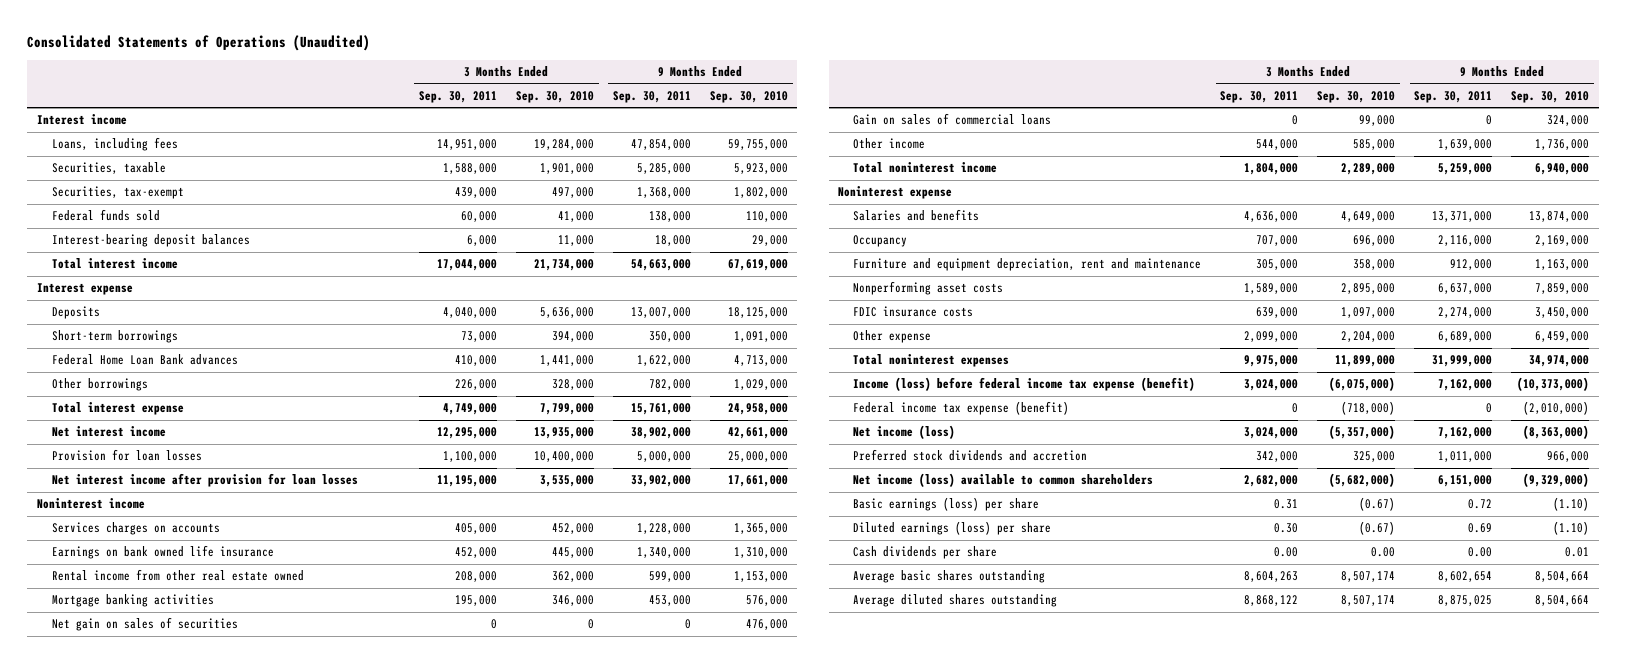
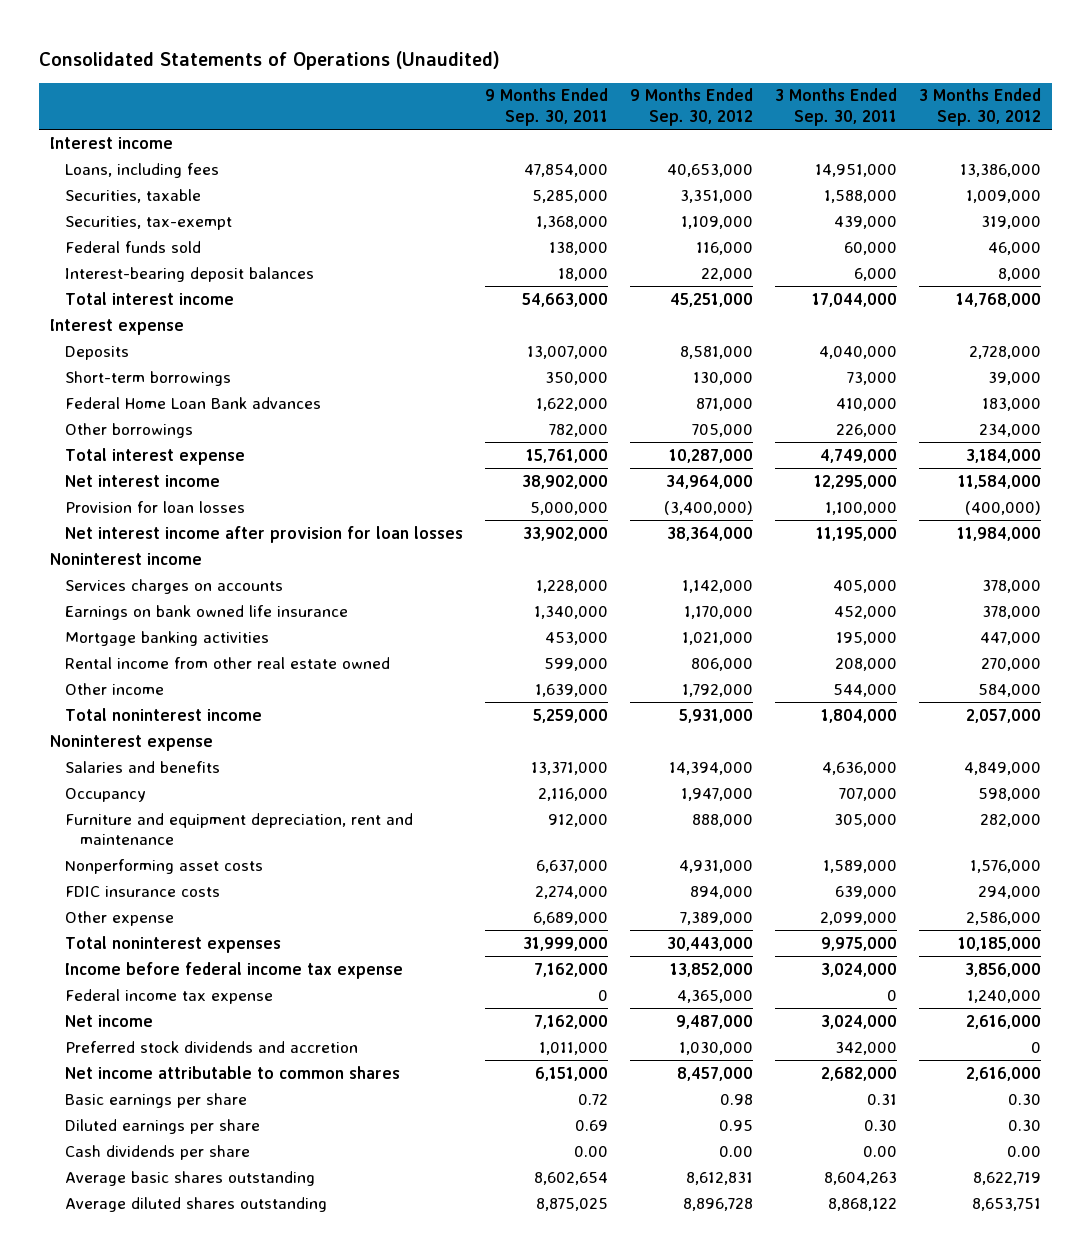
- | 3 Months Ended Sep. 30, 2011 | 3 Months Ended Sep. 30, 2010 | 9 Months Ended Sep. 30, 2011 | 9 Months Ended Sep. 30, 2010
+ | 9 Months Ended Sep. 30, 2011 | 9 Months Ended Sep. 30, 2012 | 3 Months Ended Sep. 30, 2011 | 3 Months Ended Sep. 30, 2012
- Net gain on sales of securities | 0 | 0 | 0 | 476,000
- Gain on sales of commercial loans | 0 | 99,000 | 0 | 324,000
moved down: Rental income from other real estate owned | 599,000 | 806,000 | 208,000 | 270,000
- Income (loss) before federal income tax expense (benefit) | 3,024,000 | (6,075,000) | 7,162,000 | (10,373,000)
- Federal income tax expense (benefit) | 0 | (718,000) | 0 | (2,010,000)
- Net income (loss) | 3,024,000 | (5,357,000) | 7,162,000 | (8,363,000)
+ Income before federal income tax expense | 7,162,000 | 13,852,000 | 3,024,000 | 3,856,000
+ Federal income tax expense | 0 | 4,365,000 | 0 | 1,240,000
+ Net income | 7,162,000 | 9,487,000 | 3,024,000 | 2,616,000
- Net income (loss) available to common shareholders | 2,682,000 | (5,682,000) | 6,151,000 | (9,329,000)
- Basic earnings (loss) per share | 0.31 | (0.67) | 0.72 | (1.10)
- Diluted earnings (loss) per share | 0.30 | (0.67) | 0.69 | (1.10)
+ Net income attributable to common shares | 6,151,000 | 8,457,000 | 2,682,000 | 2,616,000
+ Basic earnings per share | 0.72 | 0.98 | 0.31 | 0.30
+ Diluted earnings per share | 0.69 | 0.95 | 0.30 | 0.30

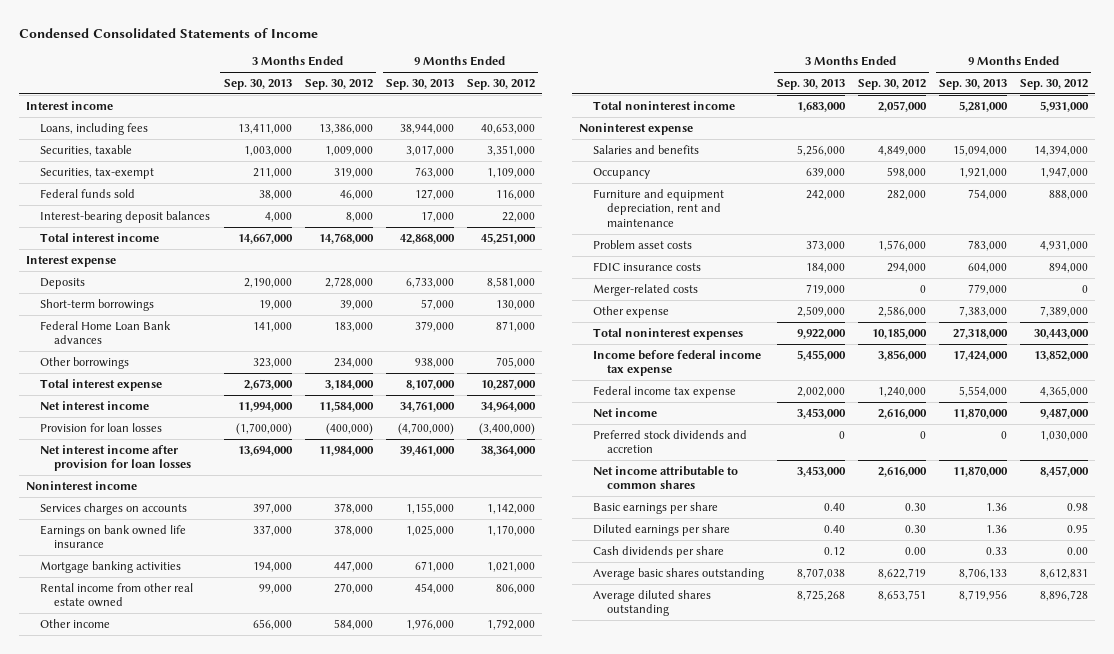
- Consolidated Statements of Operations (Unaudited)
+ Condensed Consolidated Statements of Income
- | 9 Months Ended Sep. 30, 2011 | 9 Months Ended Sep. 30, 2012 | 3 Months Ended Sep. 30, 2011 | 3 Months Ended Sep. 30, 2012
+ | 3 Months Ended Sep. 30, 2013 | 3 Months Ended Sep. 30, 2012 | 9 Months Ended Sep. 30, 2013 | 9 Months Ended Sep. 30, 2012
- Nonperforming asset costs | 6,637,000 | 4,931,000 | 1,589,000 | 1,576,000
+ Problem asset costs | 373,000 | 1,576,000 | 783,000 | 4,931,000
+ Merger-related costs | 719,000 | 0 | 779,000 | 0

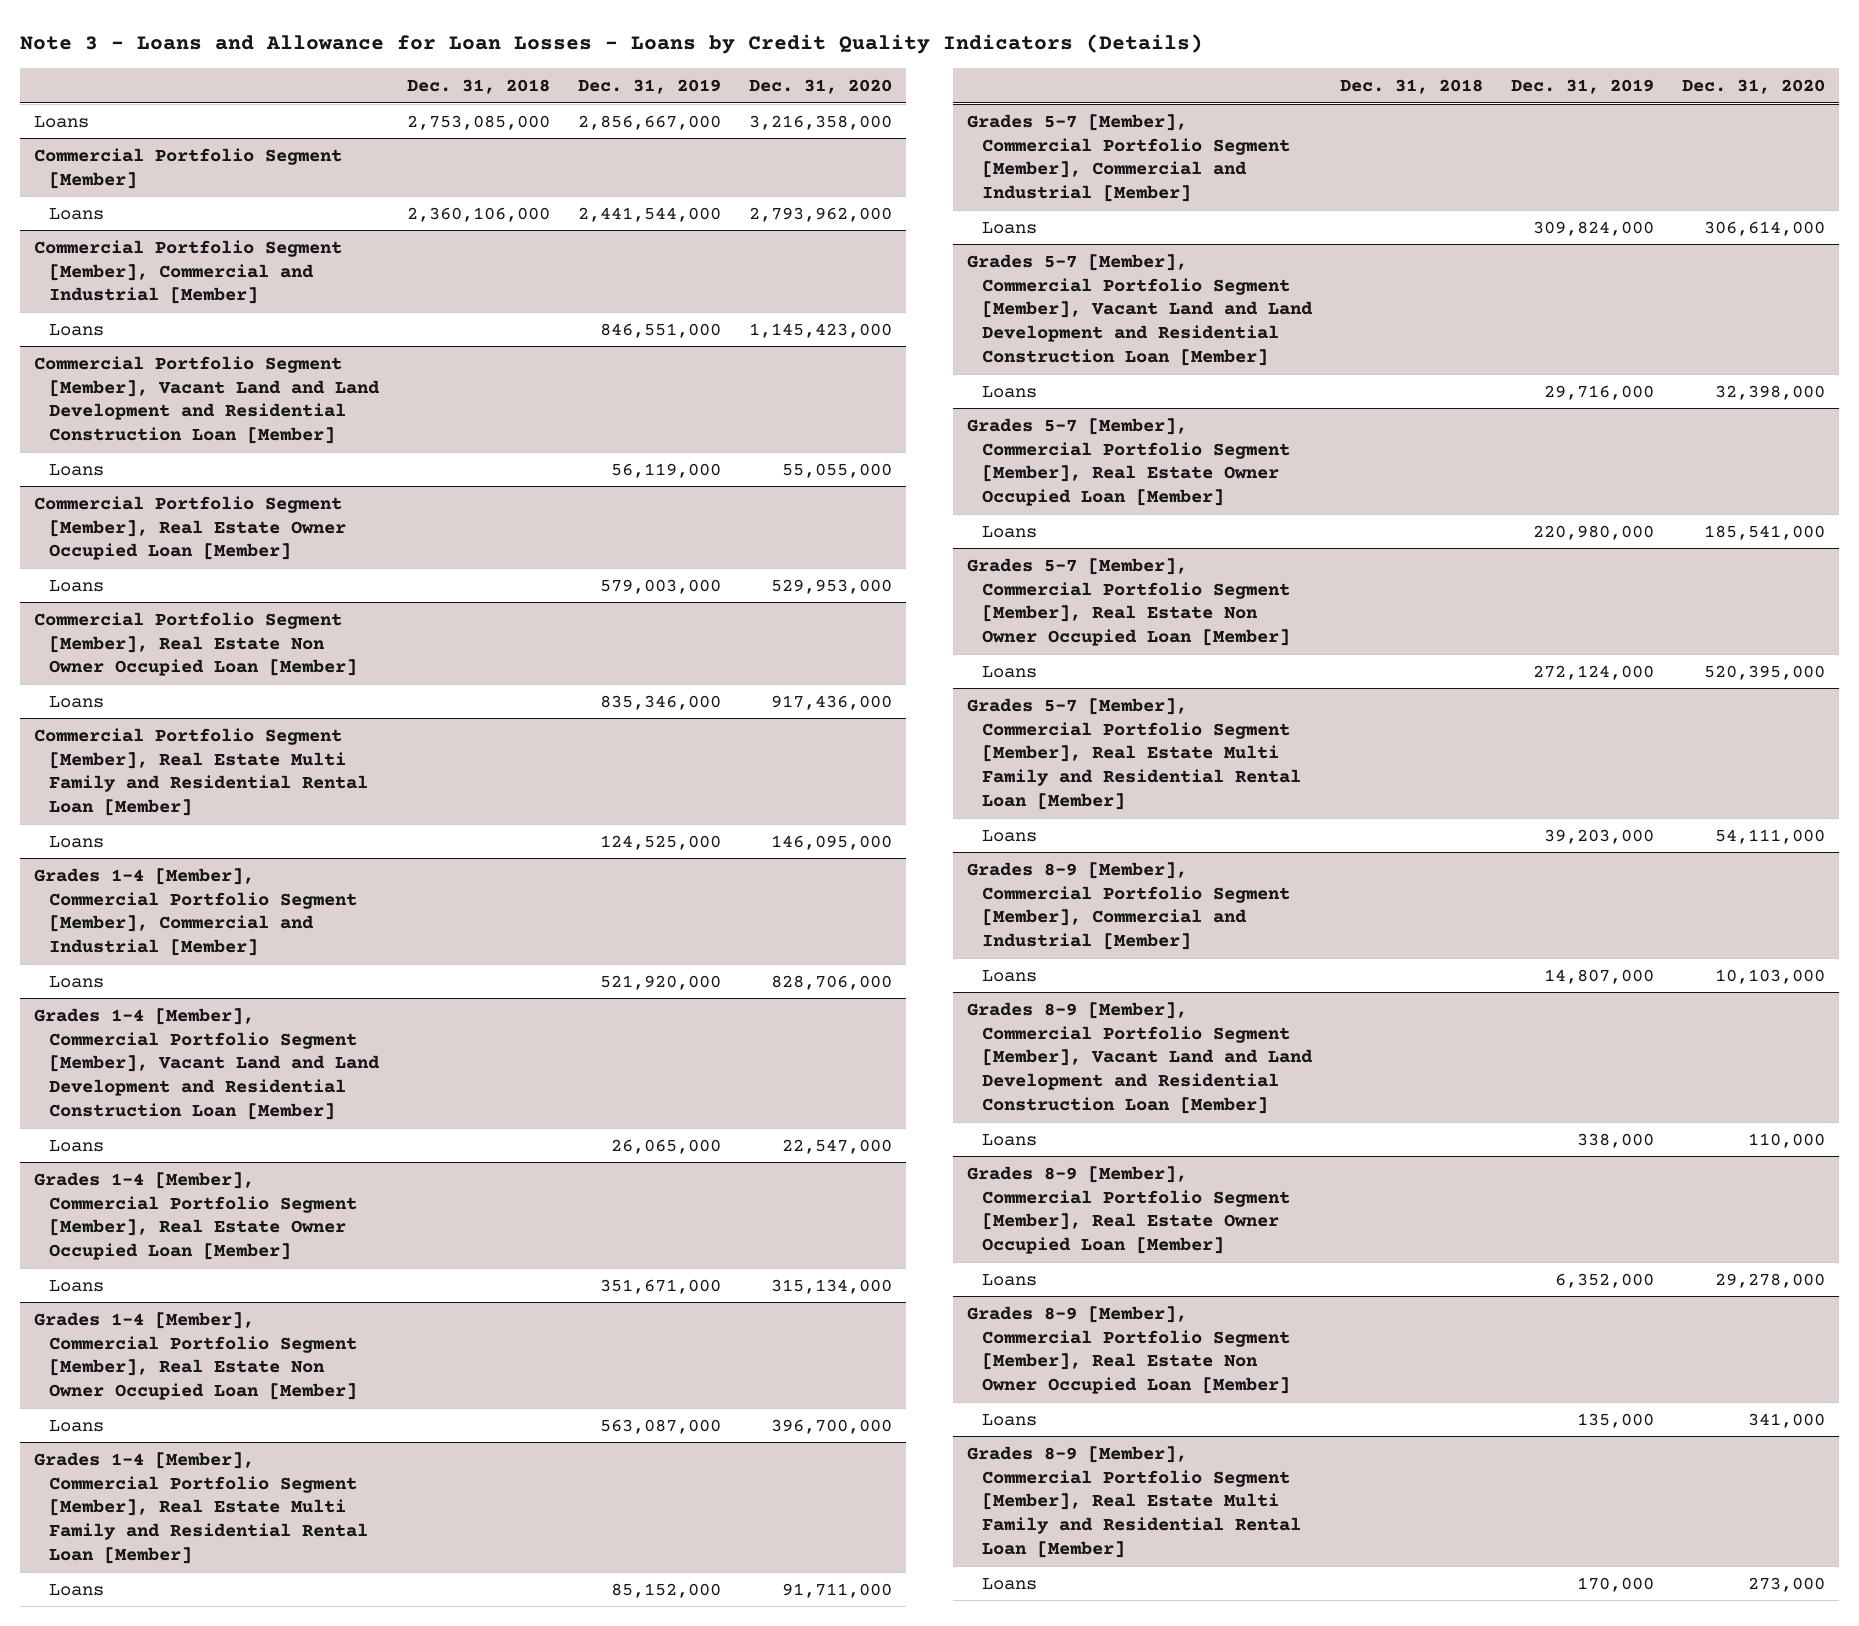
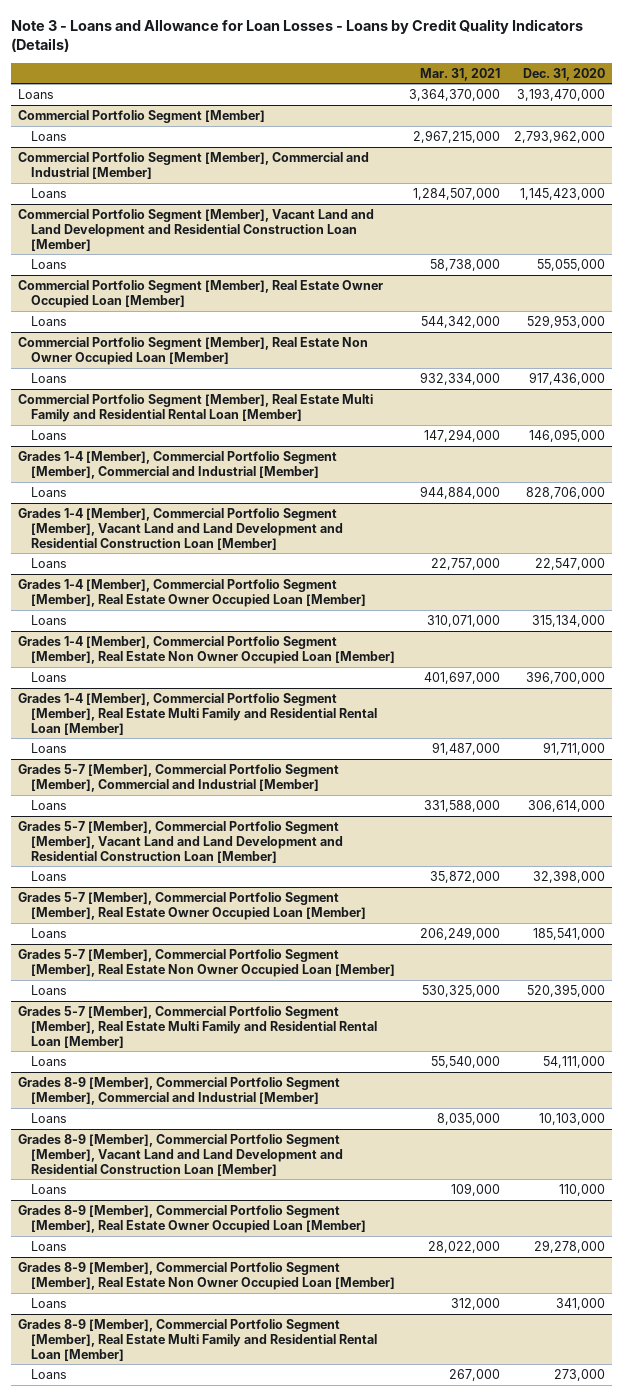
- | Dec. 31, 2018 | Dec. 31, 2019 | Dec. 31, 2020
+ | Mar. 31, 2021 | Dec. 31, 2020
- Loans | 2,753,085,000 | 2,856,667,000 | 3,216,358,000
+ Loans | 3,364,370,000 | 3,193,470,000

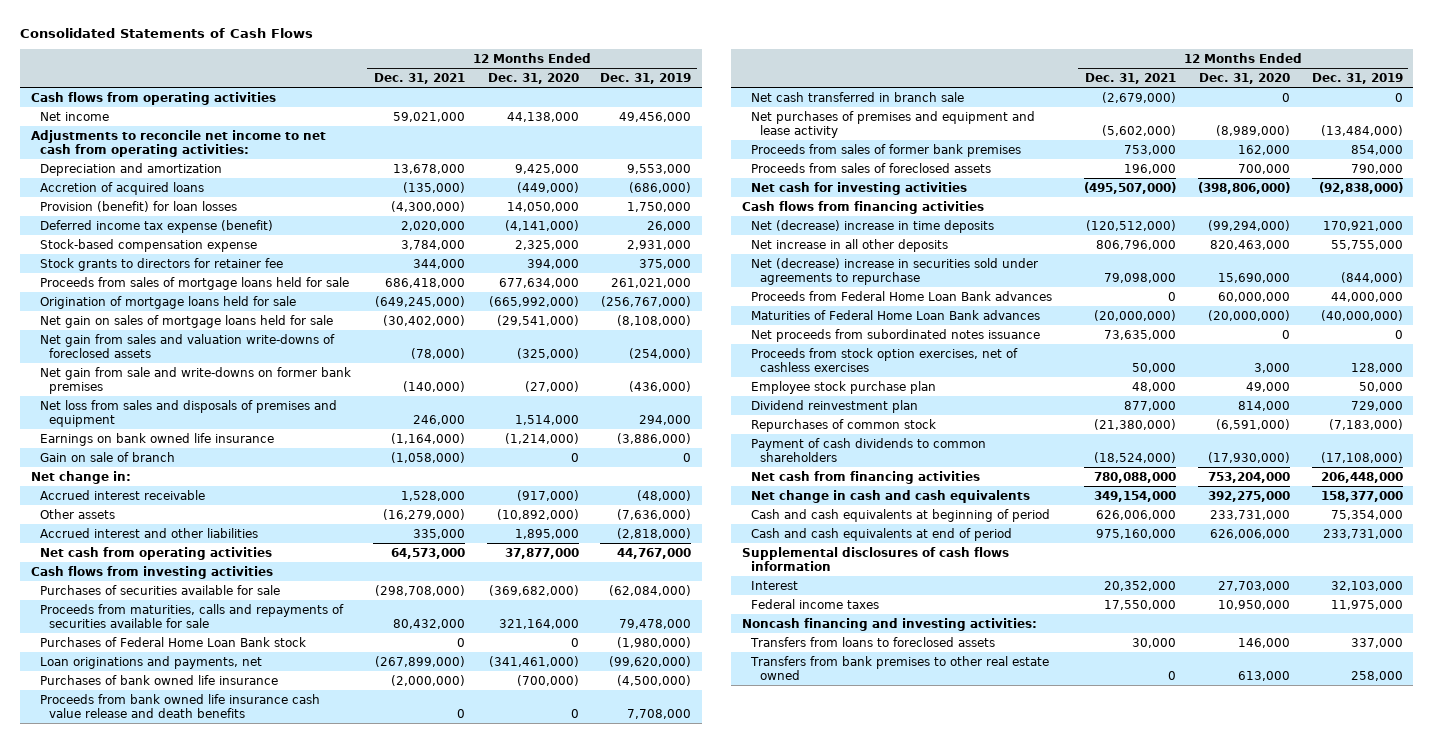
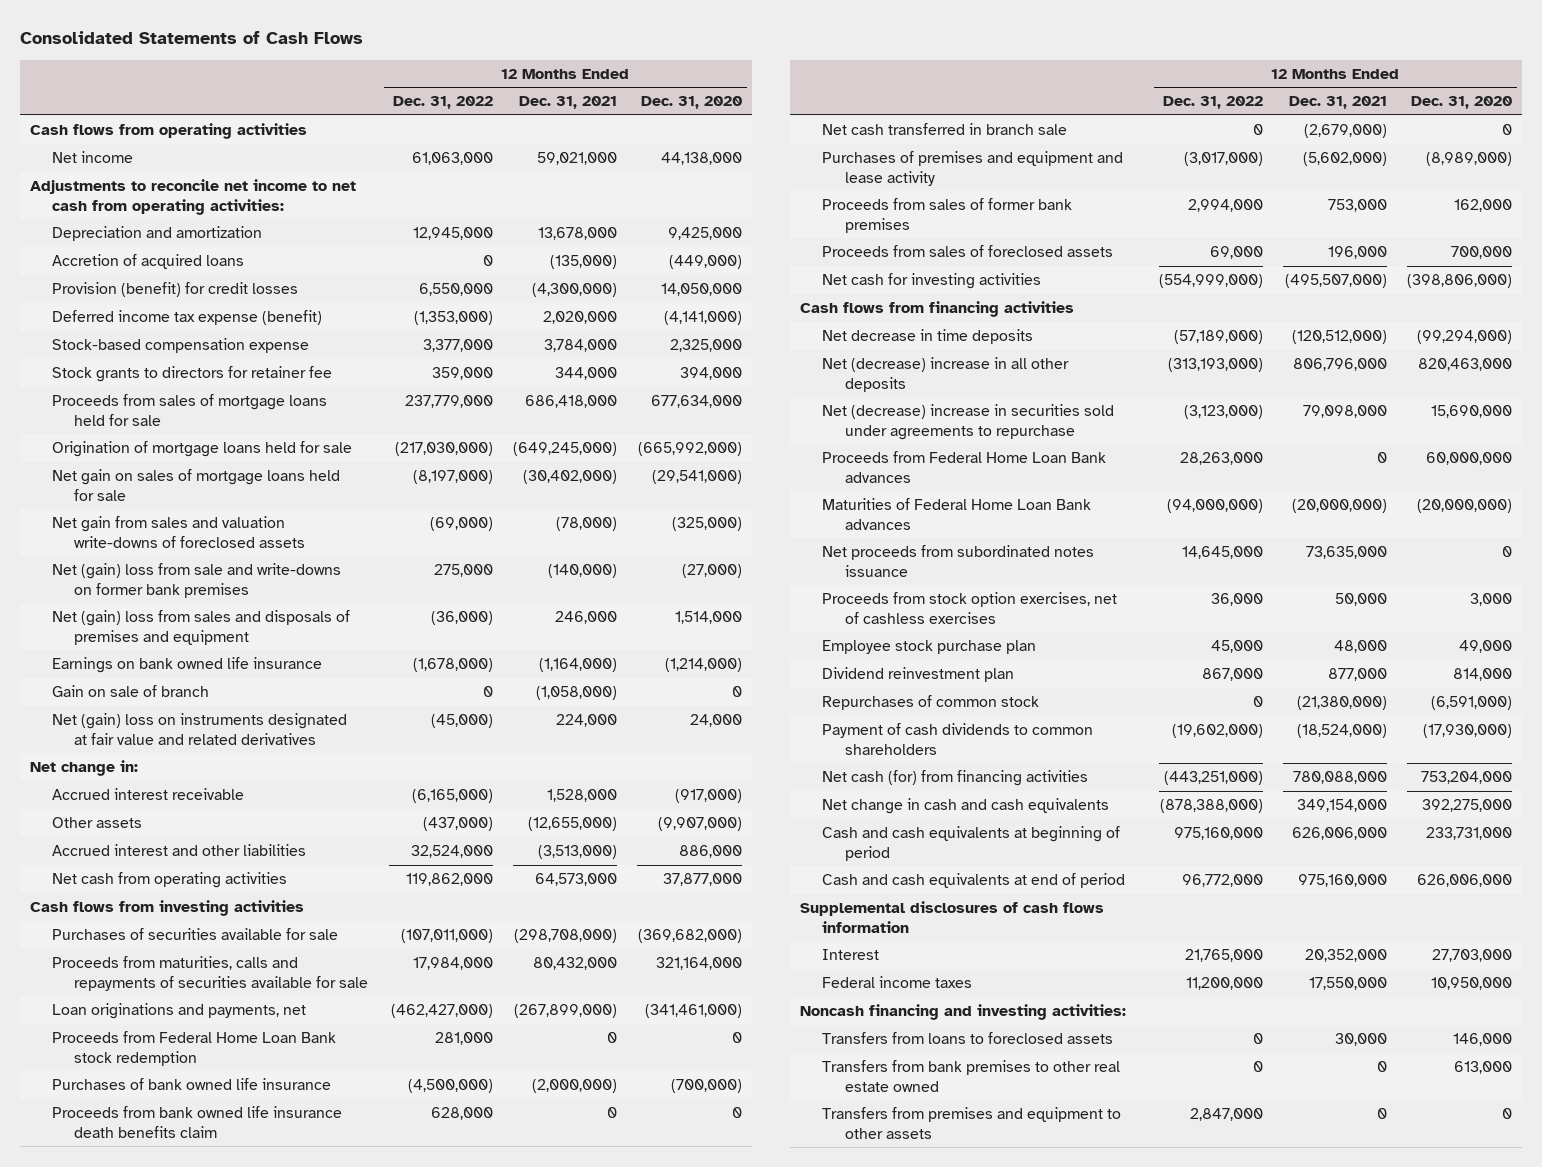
- | 12 Months Ended Dec. 31, 2021 | 12 Months Ended Dec. 31, 2020 | 12 Months Ended Dec. 31, 2019
+ | 12 Months Ended Dec. 31, 2022 | 12 Months Ended Dec. 31, 2021 | 12 Months Ended Dec. 31, 2020
- Provision (benefit) for loan losses | (4,300,000) | 14,050,000 | 1,750,000
+ Provision (benefit) for credit losses | 6,550,000 | (4,300,000) | 14,050,000
- Net gain from sale and write-downs on former bank premises | (140,000) | (27,000) | (436,000)
- Net loss from sales and disposals of premises and equipment | 246,000 | 1,514,000 | 294,000
+ Net (gain) loss from sale and write-downs on former bank premises | 275,000 | (140,000) | (27,000)
+ Net (gain) loss from sales and disposals of premises and equipment | (36,000) | 246,000 | 1,514,000
+ Net (gain) loss on instruments designated at fair value and related derivatives | (45,000) | 224,000 | 24,000
- Other assets | (16,279,000) | (10,892,000) | (7,636,000)
- Accrued interest and other liabilities | 335,000 | 1,895,000 | (2,818,000)
+ Other assets | (437,000) | (12,655,000) | (9,907,000)
+ Accrued interest and other liabilities | 32,524,000 | (3,513,000) | 886,000
- Purchases of Federal Home Loan Bank stock | 0 | 0 | (1,980,000)
+ Proceeds from Federal Home Loan Bank stock redemption | 281,000 | 0 | 0
- Proceeds from bank owned life insurance cash value release and death benefits | 0 | 0 | 7,708,000
+ Proceeds from bank owned life insurance death benefits claim | 628,000 | 0 | 0
- Net purchases of premises and equipment and lease activity | (5,602,000) | (8,989,000) | (13,484,000)
+ Purchases of premises and equipment and lease activity | (3,017,000) | (5,602,000) | (8,989,000)
- Net (decrease) increase in time deposits | (120,512,000) | (99,294,000) | 170,921,000
- Net increase in all other deposits | 806,796,000 | 820,463,000 | 55,755,000
+ Net decrease in time deposits | (57,189,000) | (120,512,000) | (99,294,000)
+ Net (decrease) increase in all other deposits | (313,193,000) | 806,796,000 | 820,463,000
- Net cash from financing activities | 780,088,000 | 753,204,000 | 206,448,000
+ Net cash (for) from financing activities | (443,251,000) | 780,088,000 | 753,204,000
+ Transfers from premises and equipment to other assets | 2,847,000 | 0 | 0

